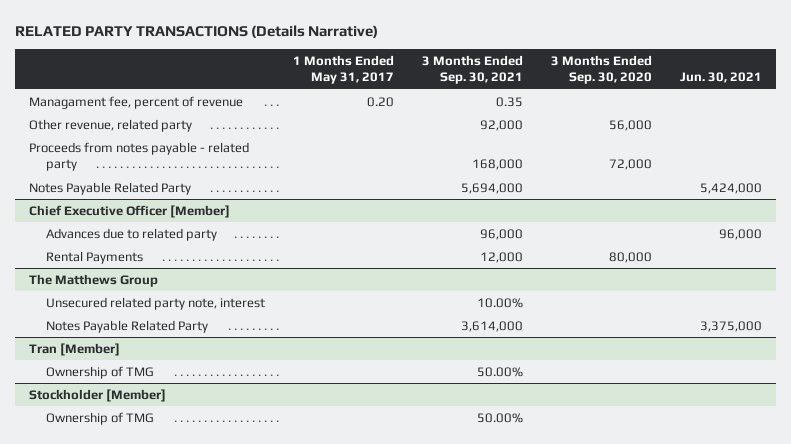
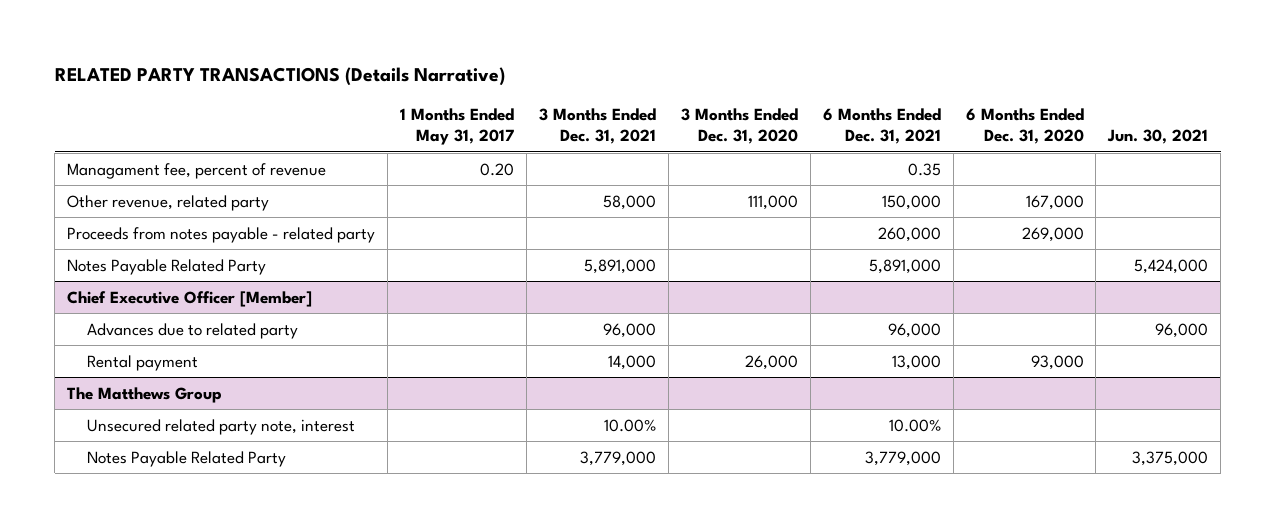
- | 1 Months Ended May 31, 2017 | 3 Months Ended Sep. 30, 2021 | 3 Months Ended Sep. 30, 2020 | Jun. 30, 2021
+ | 1 Months Ended May 31, 2017 | 3 Months Ended Dec. 31, 2021 | 3 Months Ended Dec. 31, 2020 | 6 Months Ended Dec. 31, 2021 | 6 Months Ended Dec. 31, 2020 | Jun. 30, 2021
@ Chief Executive Officer [Member]
- Rental Payments | | 12,000 | 80,000 |
+ Rental payment | | 14,000 | 26,000 | 13,000 | 93,000 |
- Tran [Member]
- Ownership of TMG | | 50.00% | |
- Stockholder [Member]
- Ownership of TMG | | 50.00% | |

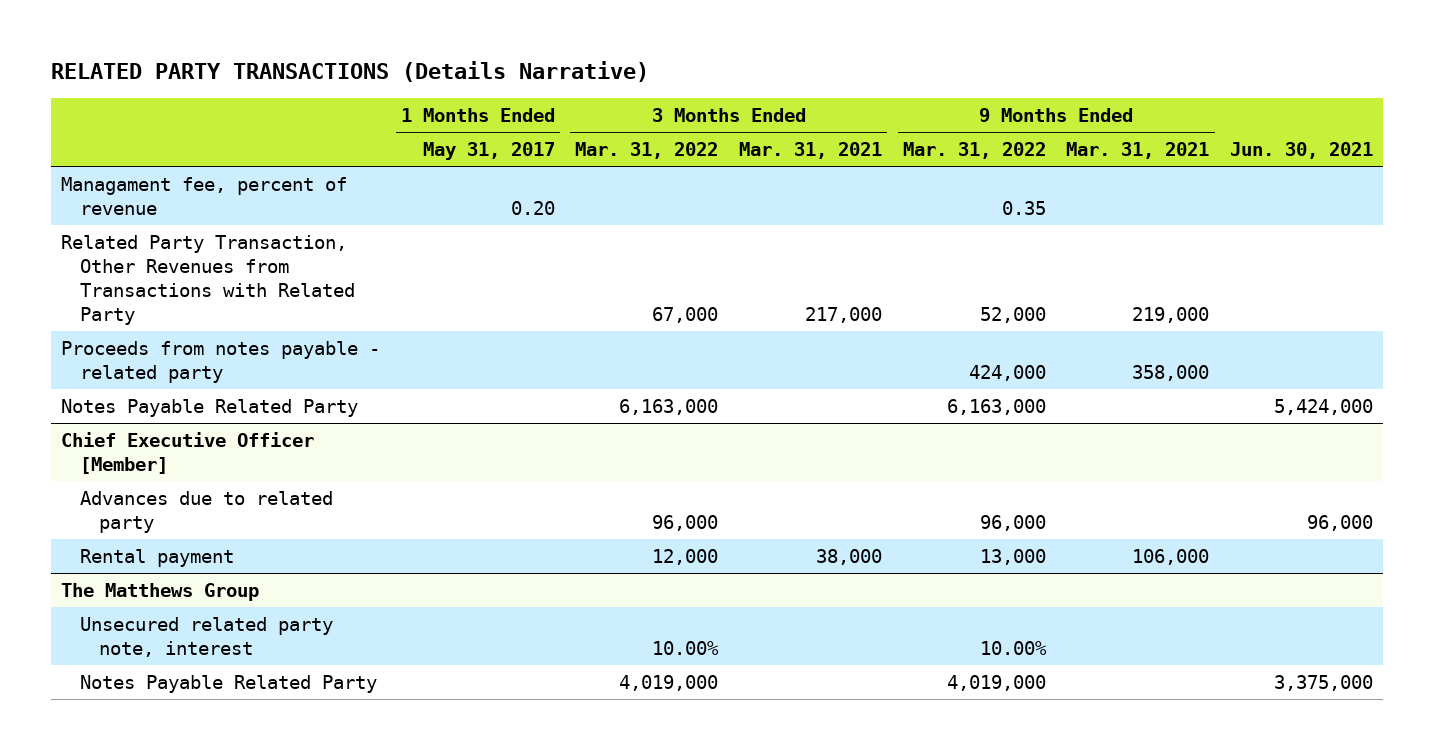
- | 1 Months Ended May 31, 2017 | 3 Months Ended Dec. 31, 2021 | 3 Months Ended Dec. 31, 2020 | 6 Months Ended Dec. 31, 2021 | 6 Months Ended Dec. 31, 2020 | Jun. 30, 2021
+ | 1 Months Ended May 31, 2017 | 3 Months Ended Mar. 31, 2022 | 3 Months Ended Mar. 31, 2021 | 9 Months Ended Mar. 31, 2022 | 9 Months Ended Mar. 31, 2021 | Jun. 30, 2021
- Other revenue, related party | | 58,000 | 111,000 | 150,000 | 167,000 |
+ Related Party Transaction, Other Revenues from Transactions with Related Party | | 67,000 | 217,000 | 52,000 | 219,000 |

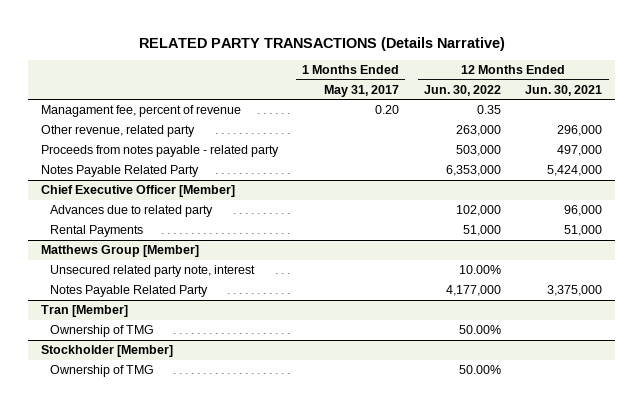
- | 1 Months Ended May 31, 2017 | 3 Months Ended Mar. 31, 2022 | 3 Months Ended Mar. 31, 2021 | 9 Months Ended Mar. 31, 2022 | 9 Months Ended Mar. 31, 2021 | Jun. 30, 2021
+ | 1 Months Ended May 31, 2017 | 12 Months Ended Jun. 30, 2022 | 12 Months Ended Jun. 30, 2021
- Related Party Transaction, Other Revenues from Transactions with Related Party | | 67,000 | 217,000 | 52,000 | 219,000 |
+ Other revenue, related party | | 263,000 | 296,000
@ Chief Executive Officer [Member]
- Rental payment | | 12,000 | 38,000 | 13,000 | 106,000 |
- The Matthews Group
@ Chief Executive Officer [Member]
+ Rental Payments | | 51,000 | 51,000
+ Matthews Group [Member]
+ Tran [Member]
+ Ownership of TMG | | 50.00% |
+ Stockholder [Member]
+ Ownership of TMG | | 50.00% |

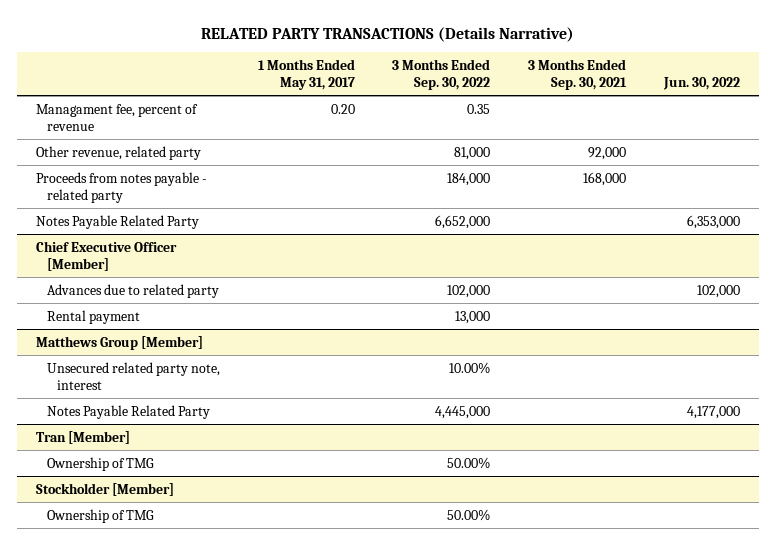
- | 1 Months Ended May 31, 2017 | 12 Months Ended Jun. 30, 2022 | 12 Months Ended Jun. 30, 2021
+ | 1 Months Ended May 31, 2017 | 3 Months Ended Sep. 30, 2022 | 3 Months Ended Sep. 30, 2021 | Jun. 30, 2022
@ Chief Executive Officer [Member]
- Rental Payments | | 51,000 | 51,000
+ Rental payment | | 13,000 | |

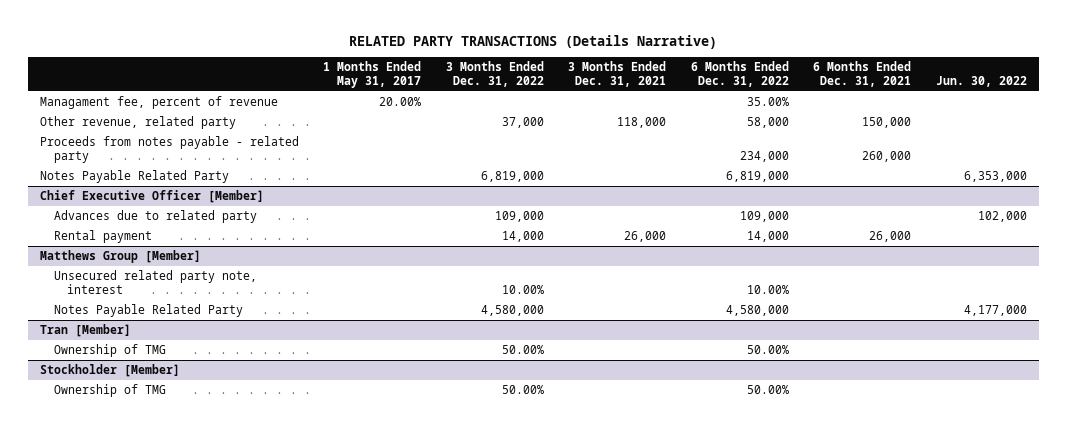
- | 1 Months Ended May 31, 2017 | 3 Months Ended Sep. 30, 2022 | 3 Months Ended Sep. 30, 2021 | Jun. 30, 2022
+ | 1 Months Ended May 31, 2017 | 3 Months Ended Dec. 31, 2022 | 3 Months Ended Dec. 31, 2021 | 6 Months Ended Dec. 31, 2022 | 6 Months Ended Dec. 31, 2021 | Jun. 30, 2022
- Managament fee, percent of revenue | 0.20 | 0.35 | |
+ Managament fee, percent of revenue | 20.00% | | | 35.00% | |

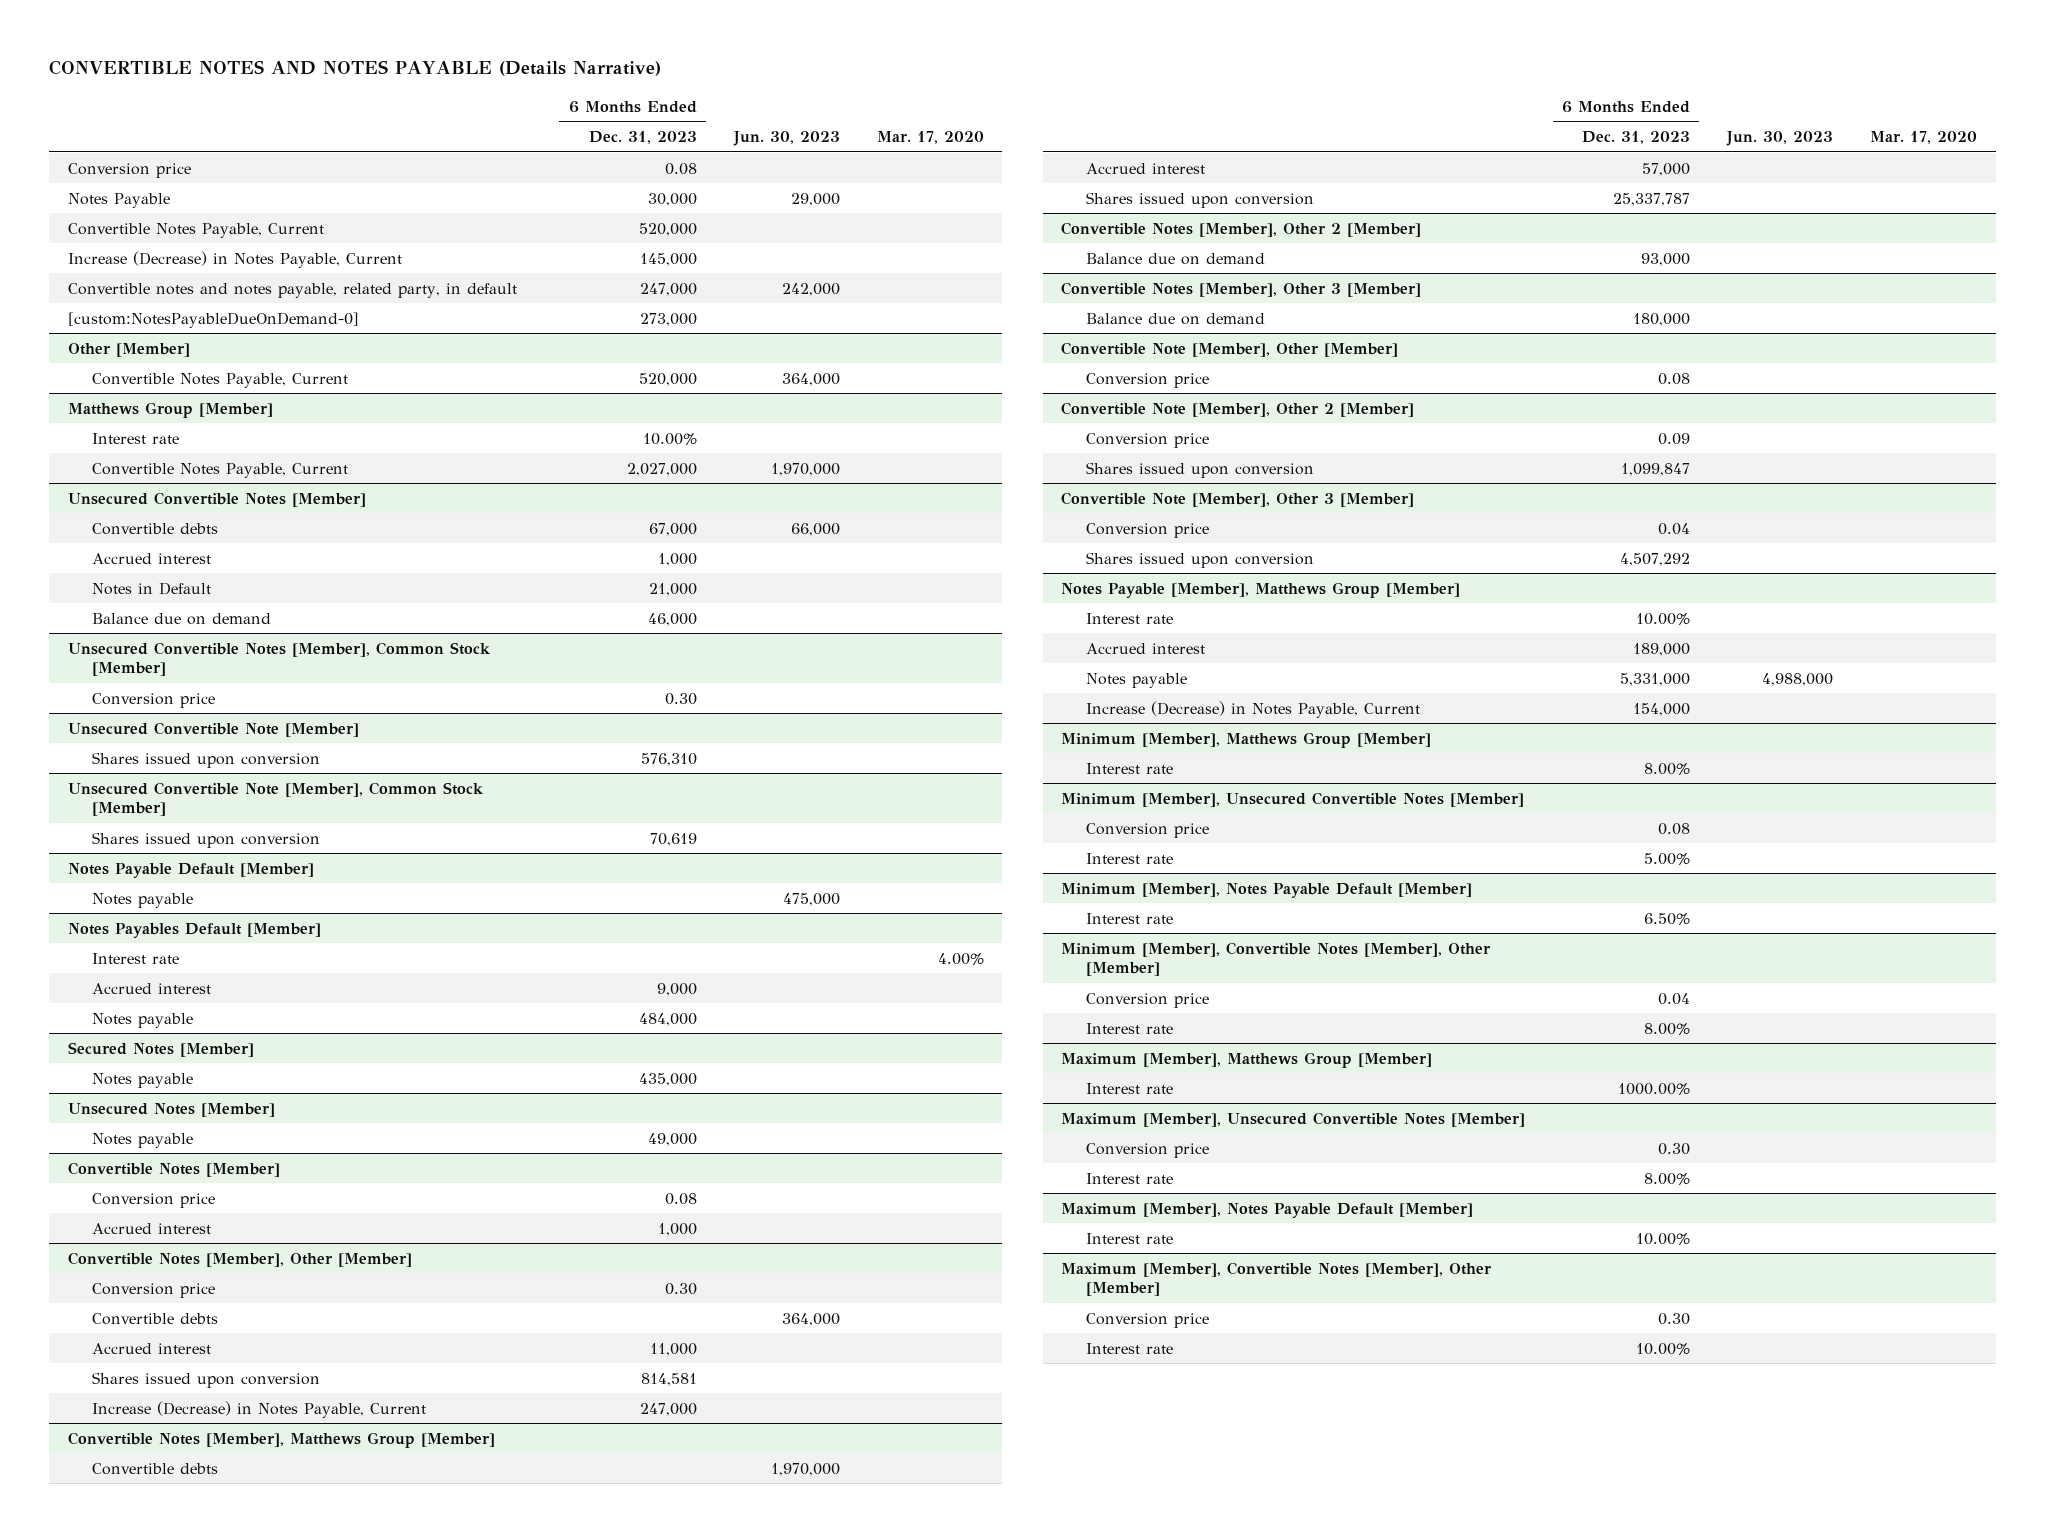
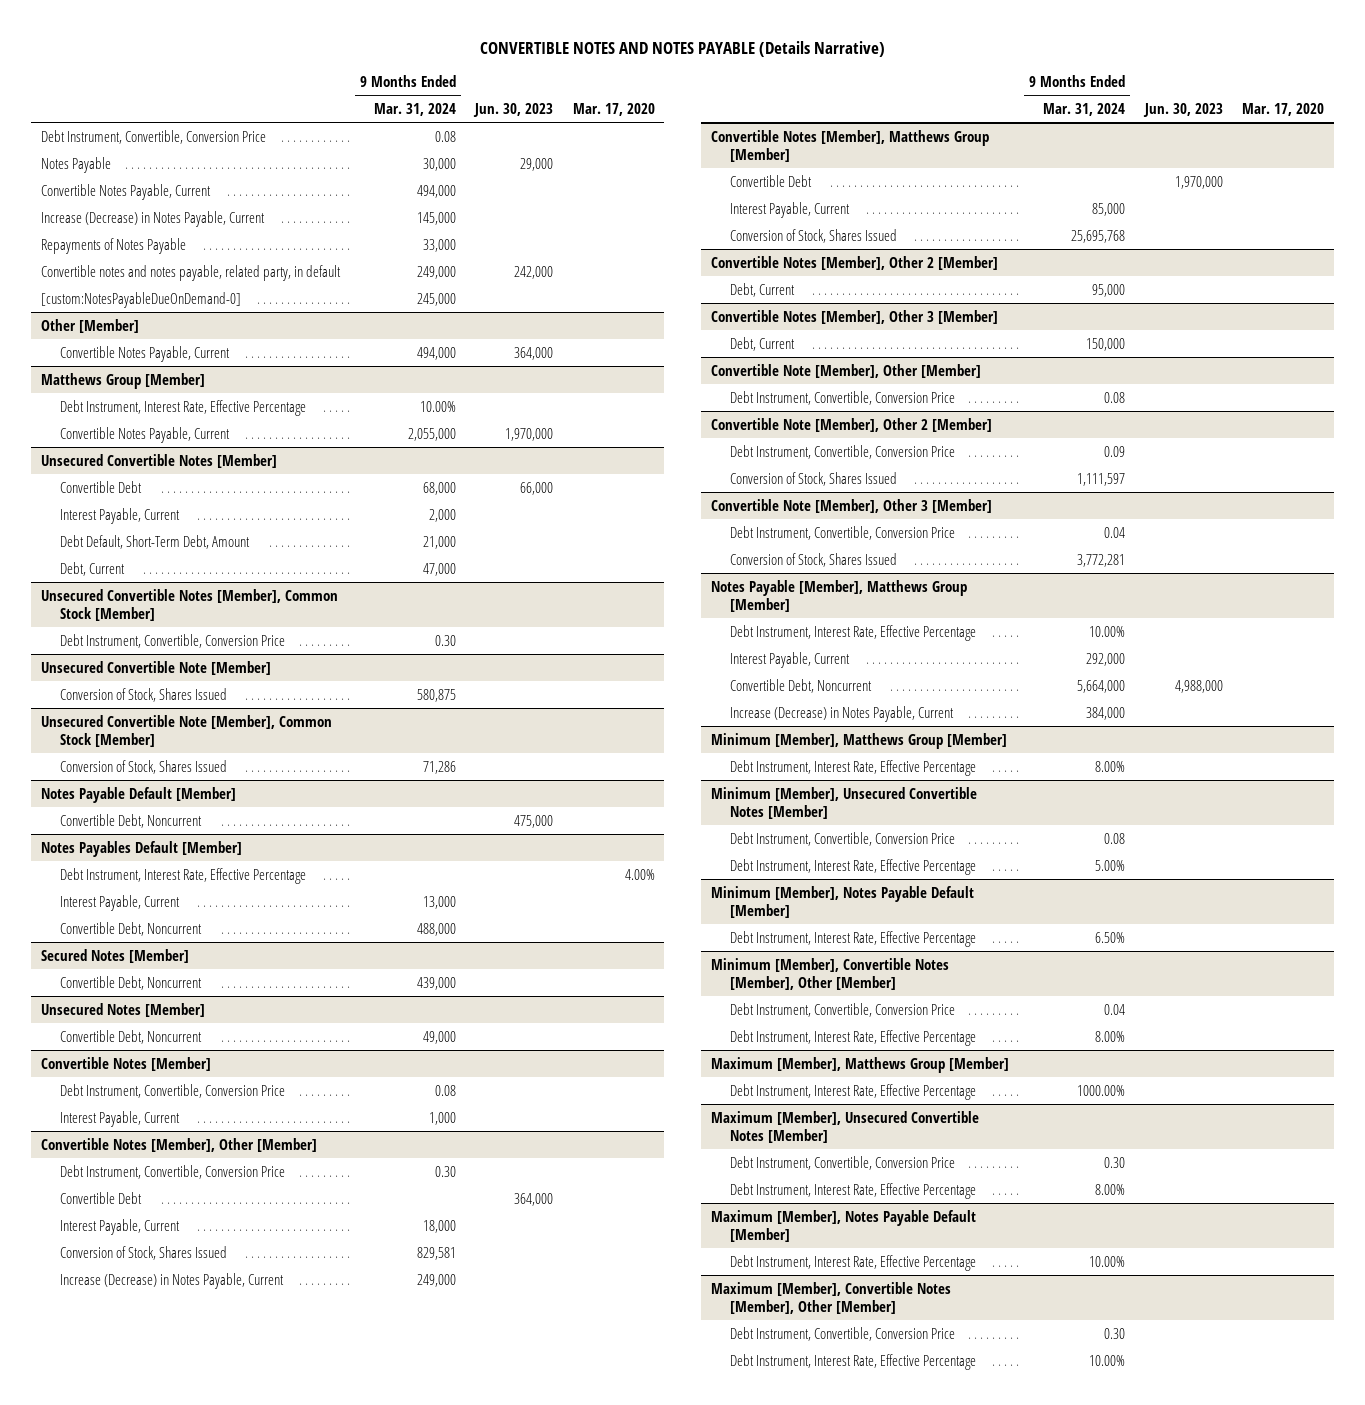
- | 6 Months Ended Dec. 31, 2023 | Jun. 30, 2023 | Mar. 17, 2020
+ | 9 Months Ended Mar. 31, 2024 | Jun. 30, 2023 | Mar. 17, 2020
- Conversion price | 0.08 | |
+ Debt Instrument, Convertible, Conversion Price | 0.08 | |
+ Repayments of Notes Payable | 33,000 | |
@ Matthews Group [Member]
- Interest rate | 10.00% | |
+ Debt Instrument, Interest Rate, Effective Percentage | 10.00% | |
@ Unsecured Convertible Notes [Member]
- Convertible debts | 67,000 | 66,000 |
- Accrued interest | 1,000 | |
- Notes in Default | 21,000 | |
- Balance due on demand | 46,000 | |
+ Convertible Debt | 68,000 | 66,000 |
+ Interest Payable, Current | 2,000 | |
+ Debt Default, Short-Term Debt, Amount | 21,000 | |
+ Debt, Current | 47,000 | |
@ Unsecured Convertible Notes [Member], Common Stock [Member]
- Conversion price | 0.30 | |
+ Debt Instrument, Convertible, Conversion Price | 0.30 | |
@ Unsecured Convertible Note [Member]
- Shares issued upon conversion | 576,310 | |
+ Conversion of Stock, Shares Issued | 580,875 | |
@ Unsecured Convertible Note [Member], Common Stock [Member]
- Shares issued upon conversion | 70,619 | |
+ Conversion of Stock, Shares Issued | 71,286 | |
@ Notes Payable Default [Member]
- Notes payable | | 475,000 |
+ Convertible Debt, Noncurrent | | 475,000 |
@ Notes Payables Default [Member]
- Interest rate | | | 4.00%
- Accrued interest | 9,000 | |
- Notes payable | 484,000 | |
+ Debt Instrument, Interest Rate, Effective Percentage | | | 4.00%
+ Interest Payable, Current | 13,000 | |
+ Convertible Debt, Noncurrent | 488,000 | |
@ Secured Notes [Member]
- Notes payable | 435,000 | |
+ Convertible Debt, Noncurrent | 439,000 | |
@ Unsecured Notes [Member]
- Notes payable | 49,000 | |
+ Convertible Debt, Noncurrent | 49,000 | |
@ Convertible Notes [Member]
- Conversion price | 0.08 | |
- Accrued interest | 1,000 | |
+ Debt Instrument, Convertible, Conversion Price | 0.08 | |
+ Interest Payable, Current | 1,000 | |
@ Convertible Notes [Member], Other [Member]
- Conversion price | 0.30 | |
- Convertible debts | | 364,000 |
- Accrued interest | 11,000 | |
- Shares issued upon conversion | 814,581 | |
+ Debt Instrument, Convertible, Conversion Price | 0.30 | |
+ Convertible Debt | | 364,000 |
+ Interest Payable, Current | 18,000 | |
+ Conversion of Stock, Shares Issued | 829,581 | |
@ Convertible Notes [Member], Matthews Group [Member]
- Convertible debts | | 1,970,000 |
- Accrued interest | 57,000 | |
- Shares issued upon conversion | 25,337,787 | |
+ Convertible Debt | | 1,970,000 |
+ Interest Payable, Current | 85,000 | |
+ Conversion of Stock, Shares Issued | 25,695,768 | |
@ Convertible Notes [Member], Other 2 [Member]
- Balance due on demand | 93,000 | |
+ Debt, Current | 95,000 | |
@ Convertible Notes [Member], Other 3 [Member]
- Balance due on demand | 180,000 | |
+ Debt, Current | 150,000 | |
@ Convertible Note [Member], Other [Member]
- Conversion price | 0.08 | |
+ Debt Instrument, Convertible, Conversion Price | 0.08 | |
@ Convertible Note [Member], Other 2 [Member]
- Conversion price | 0.09 | |
- Shares issued upon conversion | 1,099,847 | |
+ Debt Instrument, Convertible, Conversion Price | 0.09 | |
+ Conversion of Stock, Shares Issued | 1,111,597 | |
@ Convertible Note [Member], Other 3 [Member]
- Conversion price | 0.04 | |
- Shares issued upon conversion | 4,507,292 | |
+ Debt Instrument, Convertible, Conversion Price | 0.04 | |
+ Conversion of Stock, Shares Issued | 3,772,281 | |
@ Notes Payable [Member], Matthews Group [Member]
- Interest rate | 10.00% | |
- Accrued interest | 189,000 | |
- Notes payable | 5,331,000 | 4,988,000 |
+ Debt Instrument, Interest Rate, Effective Percentage | 10.00% | |
+ Interest Payable, Current | 292,000 | |
+ Convertible Debt, Noncurrent | 5,664,000 | 4,988,000 |
@ Minimum [Member], Matthews Group [Member]
- Interest rate | 8.00% | |
+ Debt Instrument, Interest Rate, Effective Percentage | 8.00% | |
@ Minimum [Member], Unsecured Convertible Notes [Member]
- Conversion price | 0.08 | |
- Interest rate | 5.00% | |
+ Debt Instrument, Convertible, Conversion Price | 0.08 | |
+ Debt Instrument, Interest Rate, Effective Percentage | 5.00% | |
@ Minimum [Member], Notes Payable Default [Member]
- Interest rate | 6.50% | |
+ Debt Instrument, Interest Rate, Effective Percentage | 6.50% | |
@ Minimum [Member], Convertible Notes [Member], Other [Member]
- Conversion price | 0.04 | |
- Interest rate | 8.00% | |
+ Debt Instrument, Convertible, Conversion Price | 0.04 | |
+ Debt Instrument, Interest Rate, Effective Percentage | 8.00% | |
@ Maximum [Member], Matthews Group [Member]
- Interest rate | 1000.00% | |
+ Debt Instrument, Interest Rate, Effective Percentage | 1000.00% | |
@ Maximum [Member], Unsecured Convertible Notes [Member]
- Conversion price | 0.30 | |
- Interest rate | 8.00% | |
+ Debt Instrument, Convertible, Conversion Price | 0.30 | |
+ Debt Instrument, Interest Rate, Effective Percentage | 8.00% | |
@ Maximum [Member], Notes Payable Default [Member]
- Interest rate | 10.00% | |
+ Debt Instrument, Interest Rate, Effective Percentage | 10.00% | |
@ Maximum [Member], Convertible Notes [Member], Other [Member]
- Conversion price | 0.30 | |
- Interest rate | 10.00% | |
+ Debt Instrument, Convertible, Conversion Price | 0.30 | |
+ Debt Instrument, Interest Rate, Effective Percentage | 10.00% | |

